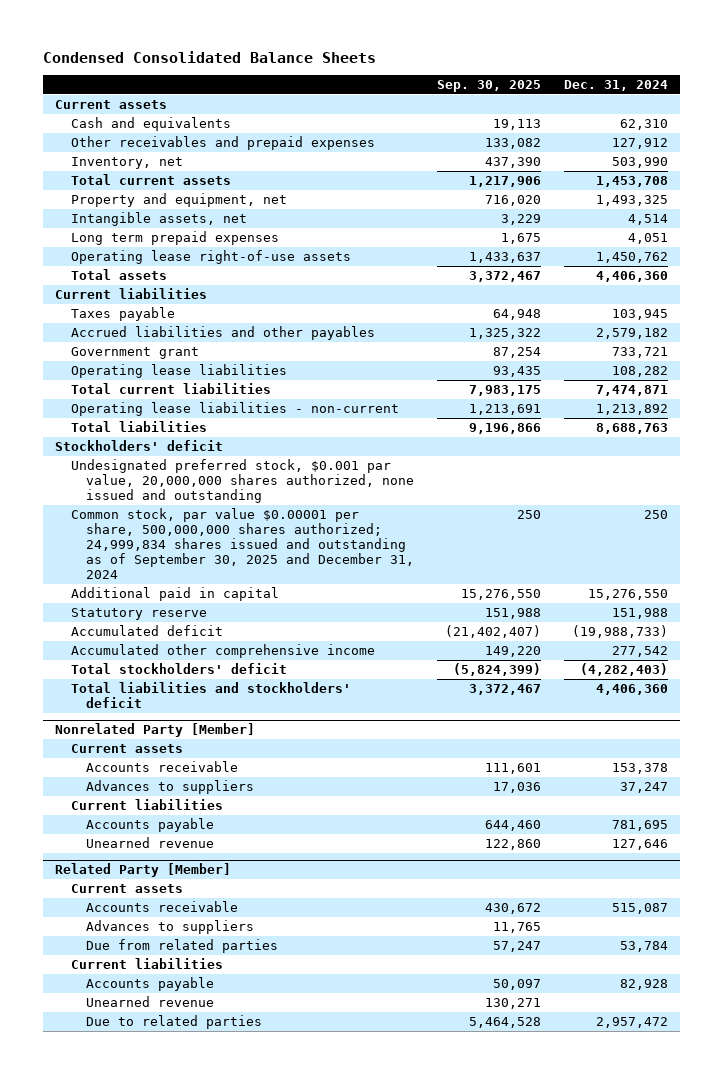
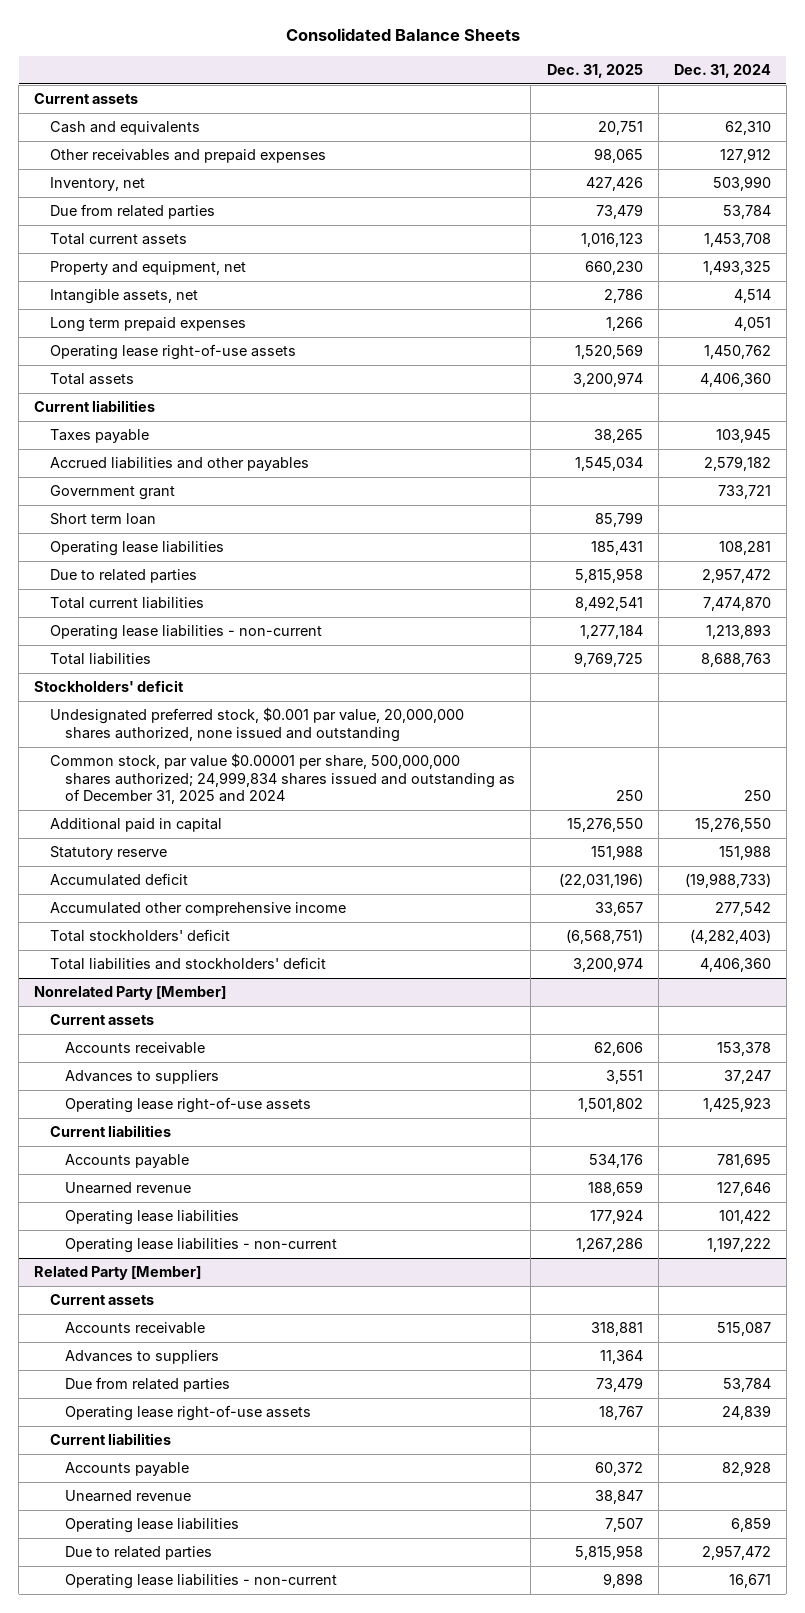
- Condensed Consolidated Balance Sheets
+ Consolidated Balance Sheets
- | Sep. 30, 2025 | Dec. 31, 2024
+ | Dec. 31, 2025 | Dec. 31, 2024
+ Due from related parties | 73,479 | 53,784
- Operating lease liabilities | 93,435 | 108,282
- Total current liabilities | 7,983,175 | 7,474,871
- Operating lease liabilities - non-current | 1,213,691 | 1,213,892
+ Short term loan | 85,799 |
+ Operating lease liabilities | 185,431 | 108,281
+ Due to related parties | 5,815,958 | 2,957,472
+ Total current liabilities | 8,492,541 | 7,474,870
+ Operating lease liabilities - non-current | 1,277,184 | 1,213,893
- Common stock, par value $0.00001 per share, 500,000,000 shares authorized; 24,999,834 shares issued and outstanding as of September 30, 2025 and December 31, 2024 | 250 | 250
+ Common stock, par value $0.00001 per share, 500,000,000 shares authorized; 24,999,834 shares issued and outstanding as of December 31, 2025 and 2024 | 250 | 250
@ Nonrelated Party [Member]
+ Operating lease right-of-use assets | 1,501,802 | 1,425,923
+ Operating lease liabilities | 177,924 | 101,422
+ Operating lease liabilities - non-current | 1,267,286 | 1,197,222
@ Related Party [Member]
+ Operating lease right-of-use assets | 18,767 | 24,839
+ Operating lease liabilities | 7,507 | 6,859
+ Operating lease liabilities - non-current | 9,898 | 16,671

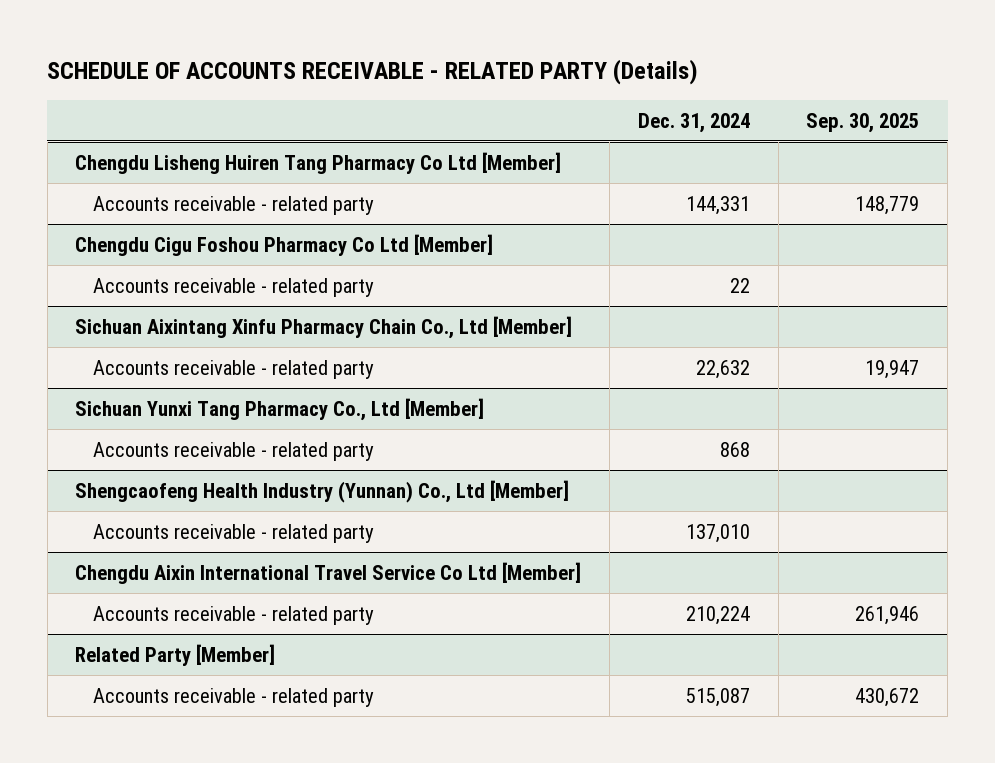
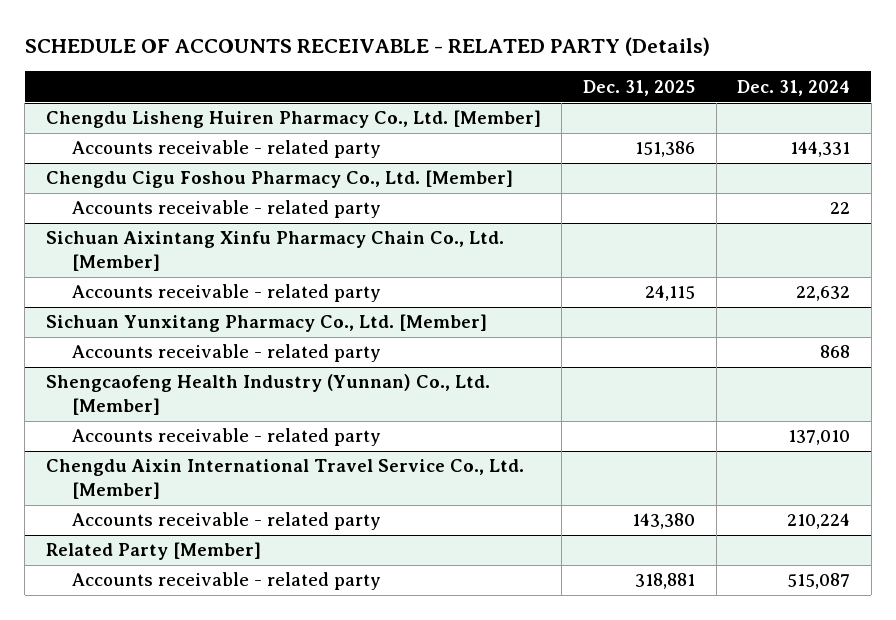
- | Dec. 31, 2024 | Sep. 30, 2025
+ | Dec. 31, 2025 | Dec. 31, 2024
- Chengdu Lisheng Huiren Tang Pharmacy Co Ltd [Member]
+ Chengdu Lisheng Huiren Pharmacy Co., Ltd. [Member]
- Chengdu Cigu Foshou Pharmacy Co Ltd [Member]
+ Chengdu Cigu Foshou Pharmacy Co., Ltd. [Member]
- Sichuan Aixintang Xinfu Pharmacy Chain Co., Ltd [Member]
+ Sichuan Aixintang Xinfu Pharmacy Chain Co., Ltd. [Member]
- Sichuan Yunxi Tang Pharmacy Co., Ltd [Member]
+ Sichuan Yunxitang Pharmacy Co., Ltd. [Member]
- Shengcaofeng Health Industry (Yunnan) Co., Ltd [Member]
+ Shengcaofeng Health Industry (Yunnan) Co., Ltd. [Member]
- Chengdu Aixin International Travel Service Co Ltd [Member]
+ Chengdu Aixin International Travel Service Co., Ltd. [Member]

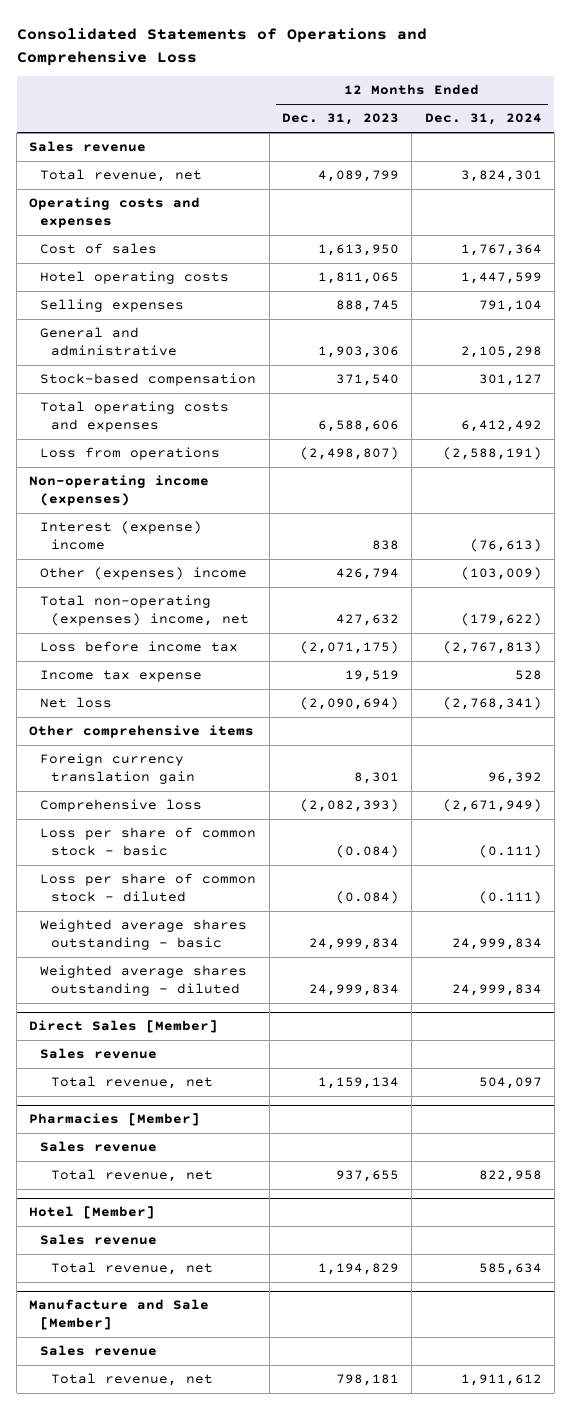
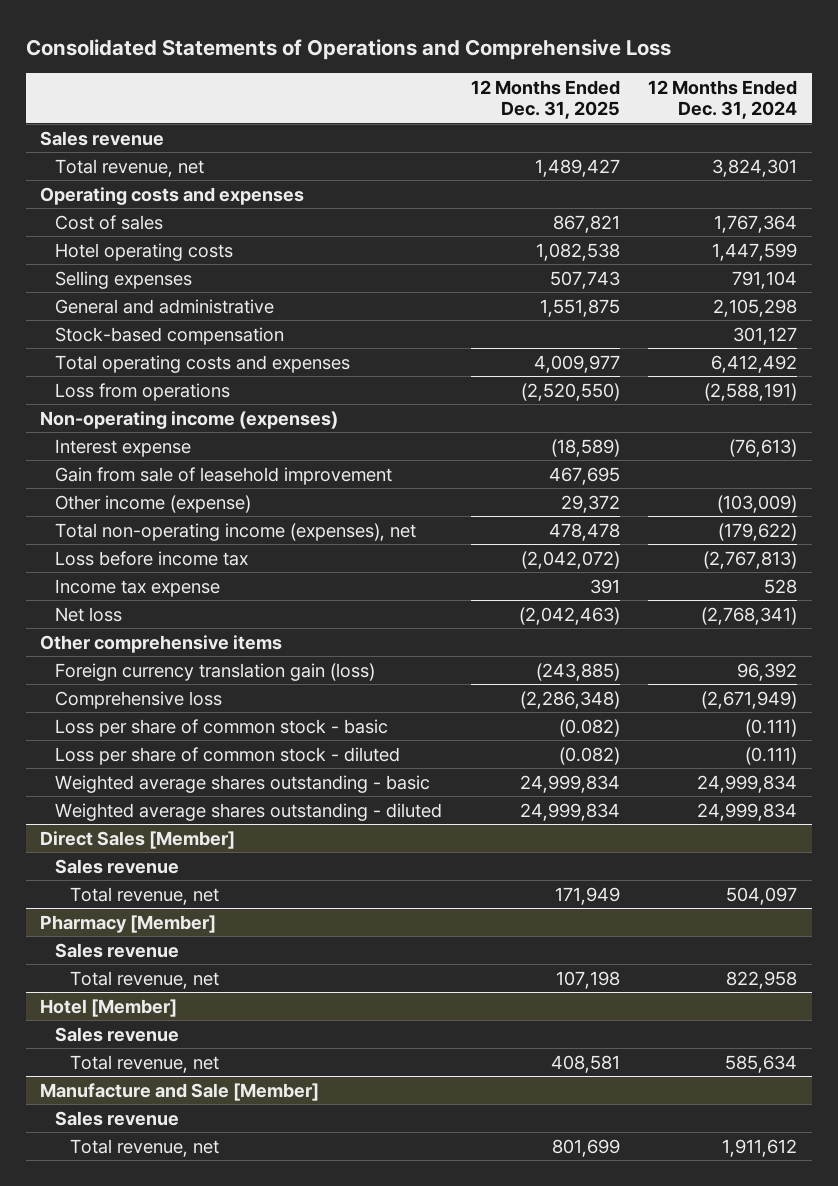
- | 12 Months Ended Dec. 31, 2023 | 12 Months Ended Dec. 31, 2024
+ | 12 Months Ended Dec. 31, 2025 | 12 Months Ended Dec. 31, 2024
- Interest (expense) income | 838 | (76,613)
- Other (expenses) income | 426,794 | (103,009)
- Total non-operating (expenses) income, net | 427,632 | (179,622)
+ Interest expense | (18,589) | (76,613)
+ Gain from sale of leasehold improvement | 467,695 |
+ Other income (expense) | 29,372 | (103,009)
+ Total non-operating income (expenses), net | 478,478 | (179,622)
- Foreign currency translation gain | 8,301 | 96,392
+ Foreign currency translation gain (loss) | (243,885) | 96,392
- Pharmacies [Member]
+ Pharmacy [Member]

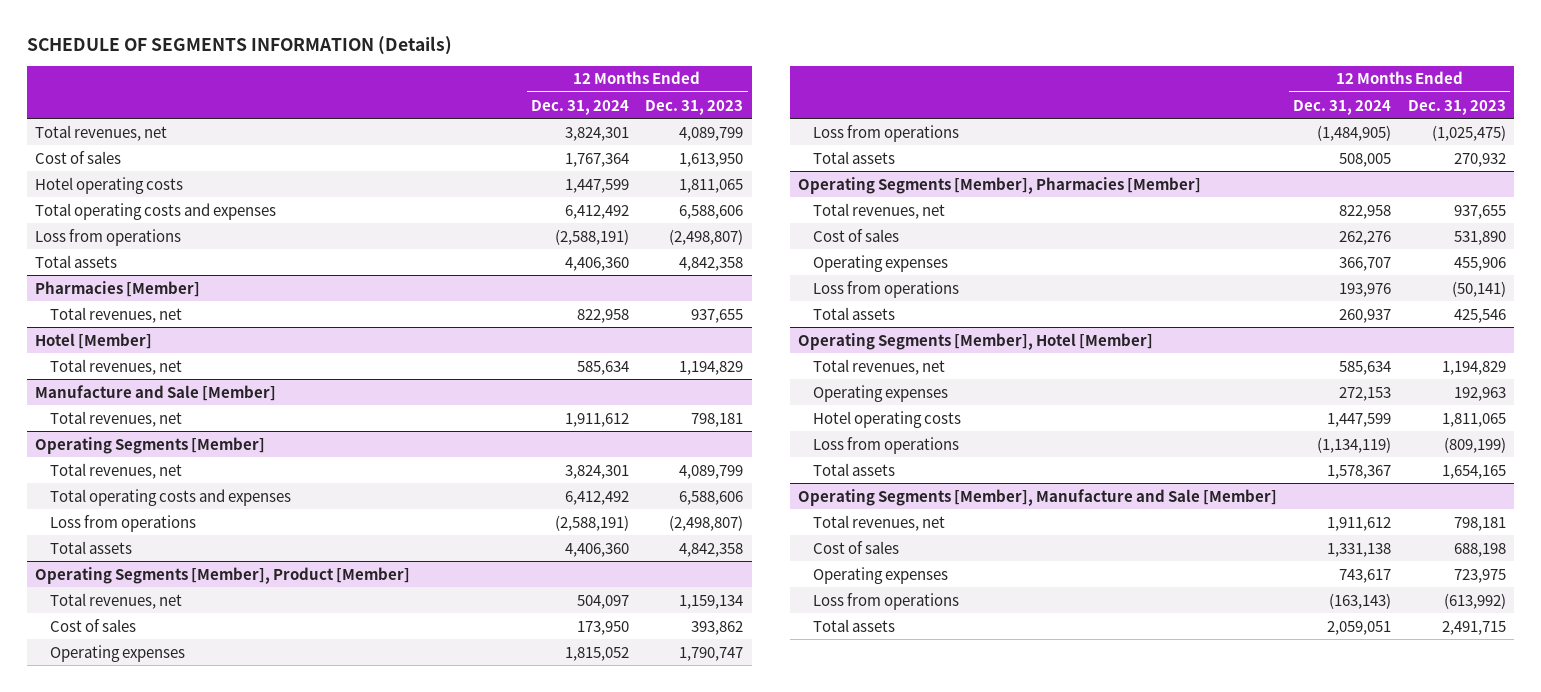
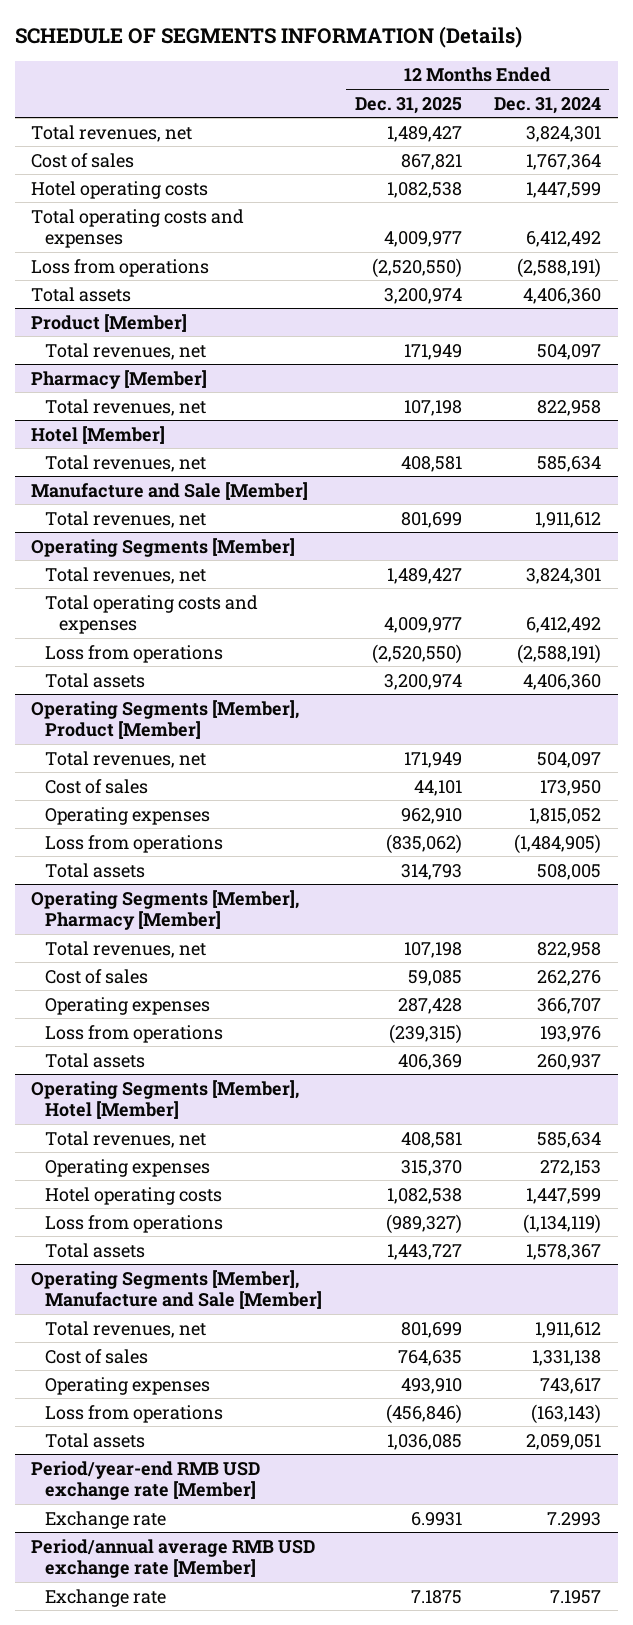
- | 12 Months Ended Dec. 31, 2024 | 12 Months Ended Dec. 31, 2023
+ | 12 Months Ended Dec. 31, 2025 | 12 Months Ended Dec. 31, 2024
- Pharmacies [Member]
+ Product [Member]
+ Total revenues, net | 171,949 | 504,097
+ Pharmacy [Member]
- Operating Segments [Member], Pharmacies [Member]
+ Operating Segments [Member], Pharmacy [Member]
+ Period/year-end RMB USD exchange rate [Member]
+ Exchange rate | 6.9931 | 7.2993
+ Period/annual average RMB USD exchange rate [Member]
+ Exchange rate | 7.1875 | 7.1957

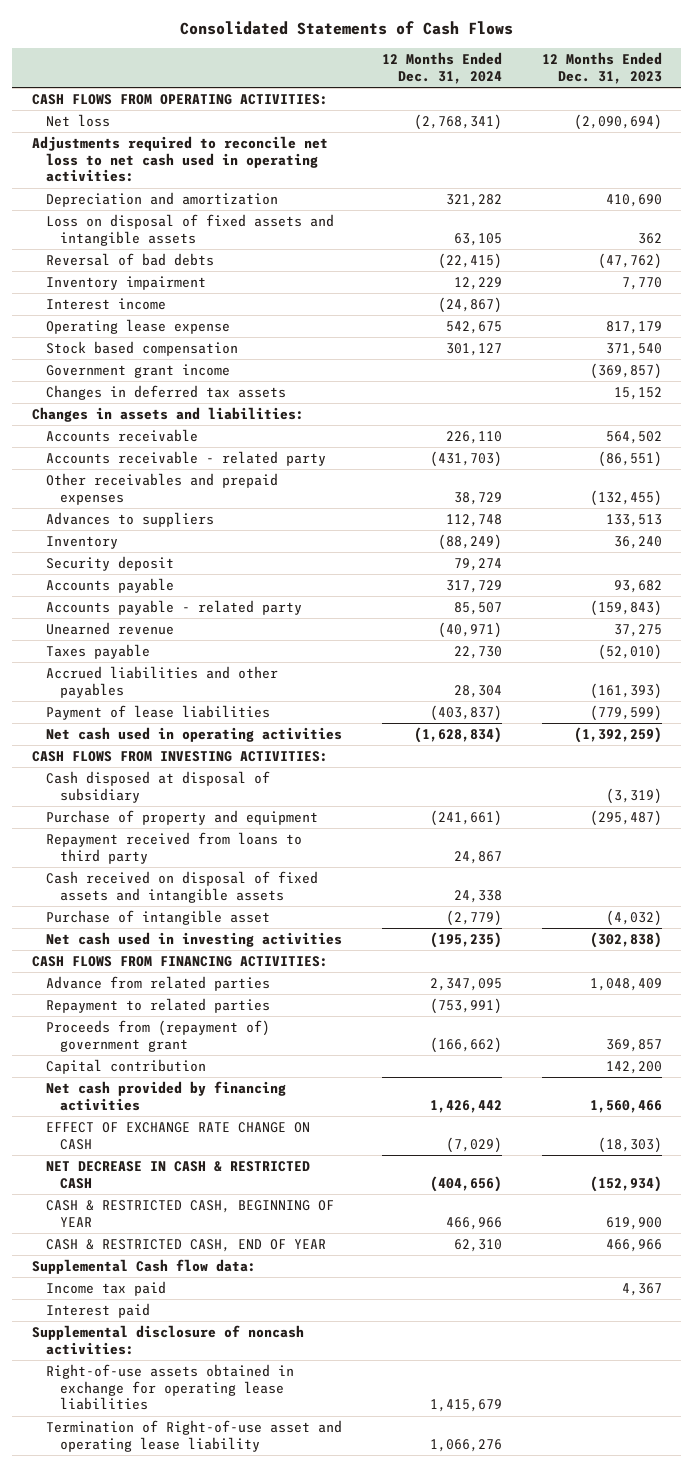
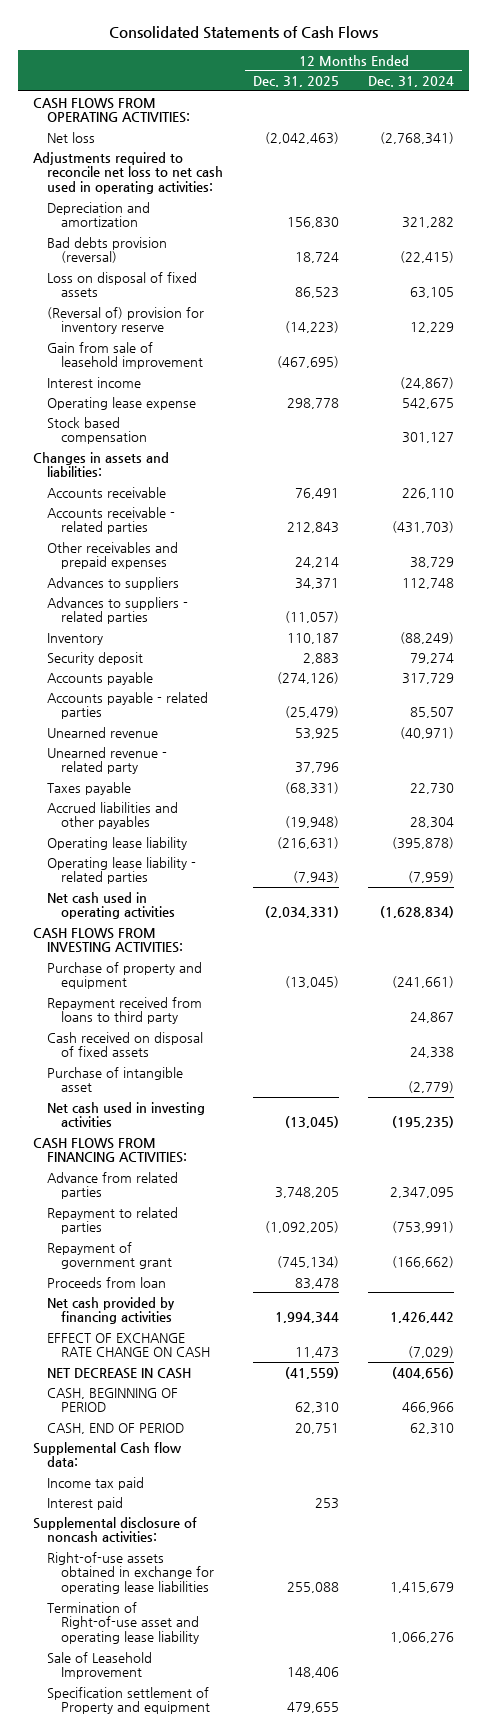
- | 12 Months Ended Dec. 31, 2024 | 12 Months Ended Dec. 31, 2023
+ | 12 Months Ended Dec. 31, 2025 | 12 Months Ended Dec. 31, 2024
- Loss on disposal of fixed assets and intangible assets | 63,105 | 362
- Reversal of bad debts | (22,415) | (47,762)
- Inventory impairment | 12,229 | 7,770
+ Bad debts provision (reversal) | 18,724 | (22,415)
+ Loss on disposal of fixed assets | 86,523 | 63,105
+ (Reversal of) provision for inventory reserve | (14,223) | 12,229
+ Gain from sale of leasehold improvement | (467,695) |
- Government grant income | | (369,857)
- Changes in deferred tax assets | | 15,152
- Accounts receivable - related party | (431,703) | (86,551)
+ Accounts receivable - related parties | 212,843 | (431,703)
+ Advances to suppliers - related parties | (11,057) |
- Accounts payable - related party | 85,507 | (159,843)
+ Accounts payable - related parties | (25,479) | 85,507
+ Unearned revenue - related party | 37,796 |
- Payment of lease liabilities | (403,837) | (779,599)
+ Operating lease liability | (216,631) | (395,878)
+ Operating lease liability - related parties | (7,943) | (7,959)
- Cash disposed at disposal of subsidiary | | (3,319)
- Cash received on disposal of fixed assets and intangible assets | 24,338 |
+ Cash received on disposal of fixed assets | | 24,338
- Proceeds from (repayment of) government grant | (166,662) | 369,857
- Capital contribution | | 142,200
+ Repayment of government grant | (745,134) | (166,662)
+ Proceeds from loan | 83,478 |
- NET DECREASE IN CASH & RESTRICTED CASH | (404,656) | (152,934)
- CASH & RESTRICTED CASH, BEGINNING OF YEAR | 466,966 | 619,900
- CASH & RESTRICTED CASH, END OF YEAR | 62,310 | 466,966
+ NET DECREASE IN CASH | (41,559) | (404,656)
+ CASH, BEGINNING OF PERIOD | 62,310 | 466,966
+ CASH, END OF PERIOD | 20,751 | 62,310
+ Sale of Leasehold Improvement | 148,406 |
+ Specification settlement of Property and equipment | 479,655 |

